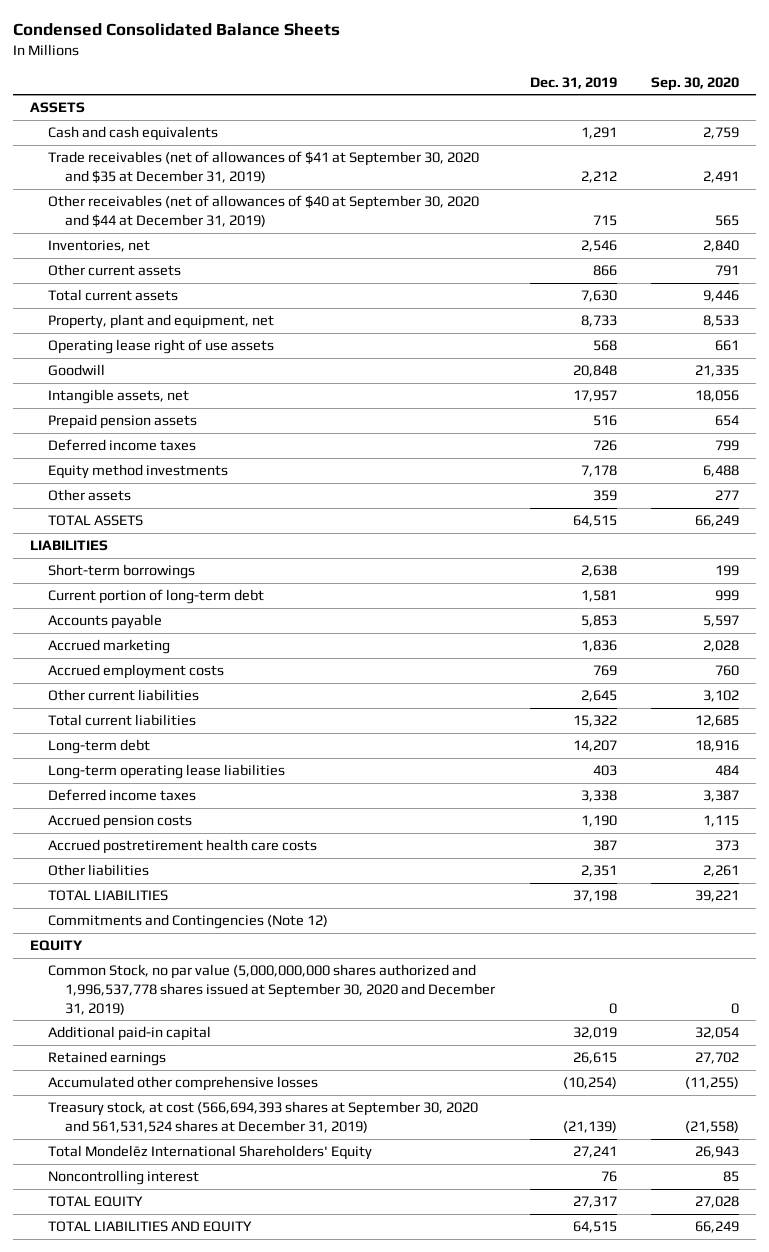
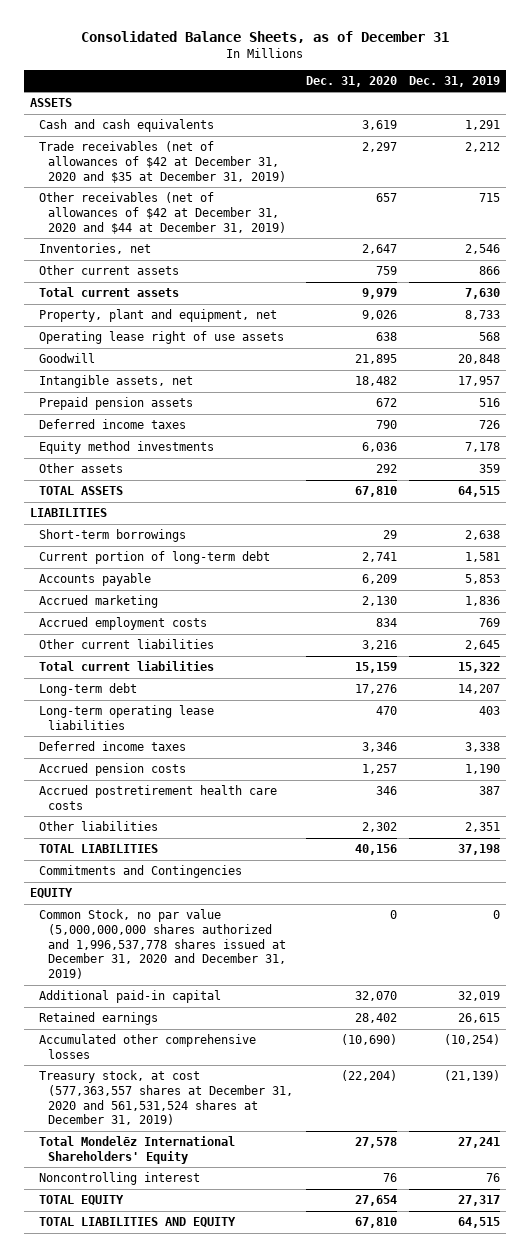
- Condensed Consolidated Balance Sheets
+ Consolidated Balance Sheets, as of December 31
- | Dec. 31, 2019 | Sep. 30, 2020
+ | Dec. 31, 2020 | Dec. 31, 2019
- Trade receivables (net of allowances of $41 at September 30, 2020 and $35 at December 31, 2019) | 2,212 | 2,491
- Other receivables (net of allowances of $40 at September 30, 2020 and $44 at December 31, 2019) | 715 | 565
+ Trade receivables (net of allowances of $42 at December 31, 2020 and $35 at December 31, 2019) | 2,297 | 2,212
+ Other receivables (net of allowances of $42 at December 31, 2020 and $44 at December 31, 2019) | 657 | 715
- Commitments and Contingencies (Note 12)
+ Commitments and Contingencies
- Common Stock, no par value (5,000,000,000 shares authorized and 1,996,537,778 shares issued at September 30, 2020 and December 31, 2019) | 0 | 0
+ Common Stock, no par value (5,000,000,000 shares authorized and 1,996,537,778 shares issued at December 31, 2020 and December 31, 2019) | 0 | 0
- Treasury stock, at cost (566,694,393 shares at September 30, 2020 and 561,531,524 shares at December 31, 2019) | (21,139) | (21,558)
+ Treasury stock, at cost (577,363,557 shares at December 31, 2020 and 561,531,524 shares at December 31, 2019) | (22,204) | (21,139)

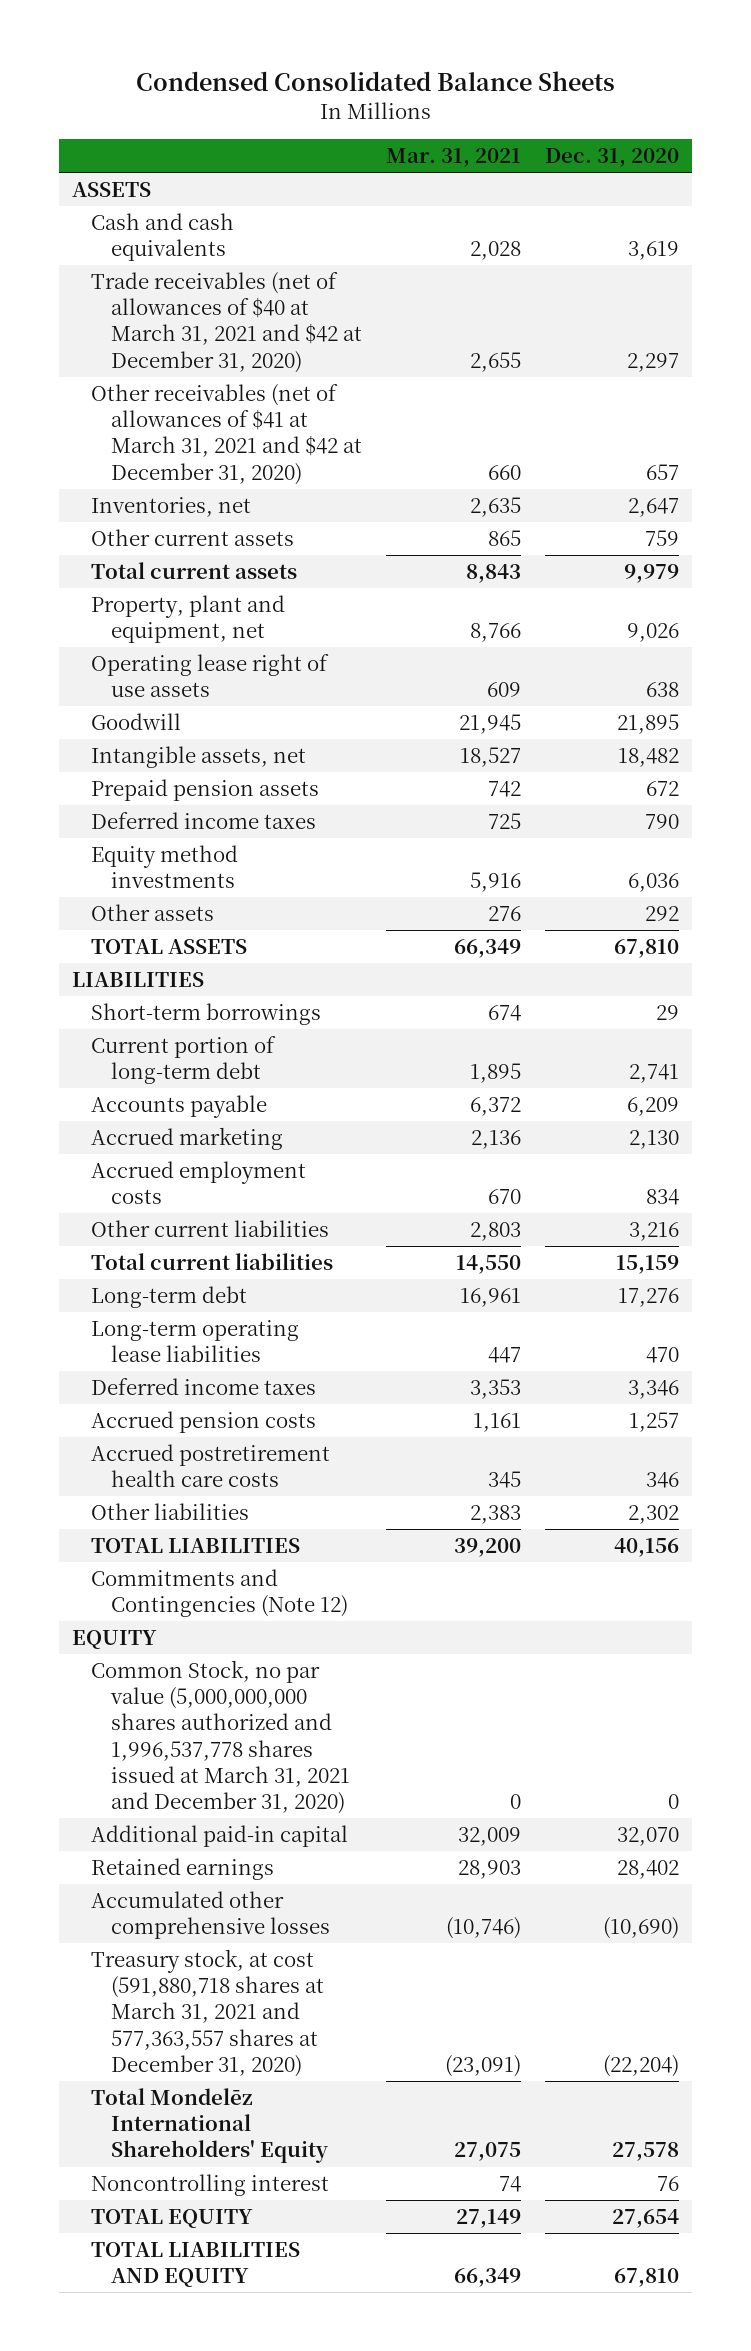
- Consolidated Balance Sheets, as of December 31
+ Condensed Consolidated Balance Sheets
- | Dec. 31, 2020 | Dec. 31, 2019
+ | Mar. 31, 2021 | Dec. 31, 2020
- Trade receivables (net of allowances of $42 at December 31, 2020 and $35 at December 31, 2019) | 2,297 | 2,212
- Other receivables (net of allowances of $42 at December 31, 2020 and $44 at December 31, 2019) | 657 | 715
+ Trade receivables (net of allowances of $40 at March 31, 2021 and $42 at December 31, 2020) | 2,655 | 2,297
+ Other receivables (net of allowances of $41 at March 31, 2021 and $42 at December 31, 2020) | 660 | 657
- Commitments and Contingencies
+ Commitments and Contingencies (Note 12)
- Common Stock, no par value (5,000,000,000 shares authorized and 1,996,537,778 shares issued at December 31, 2020 and December 31, 2019) | 0 | 0
+ Common Stock, no par value (5,000,000,000 shares authorized and 1,996,537,778 shares issued at March 31, 2021 and December 31, 2020) | 0 | 0
- Treasury stock, at cost (577,363,557 shares at December 31, 2020 and 561,531,524 shares at December 31, 2019) | (22,204) | (21,139)
+ Treasury stock, at cost (591,880,718 shares at March 31, 2021 and 577,363,557 shares at December 31, 2020) | (23,091) | (22,204)

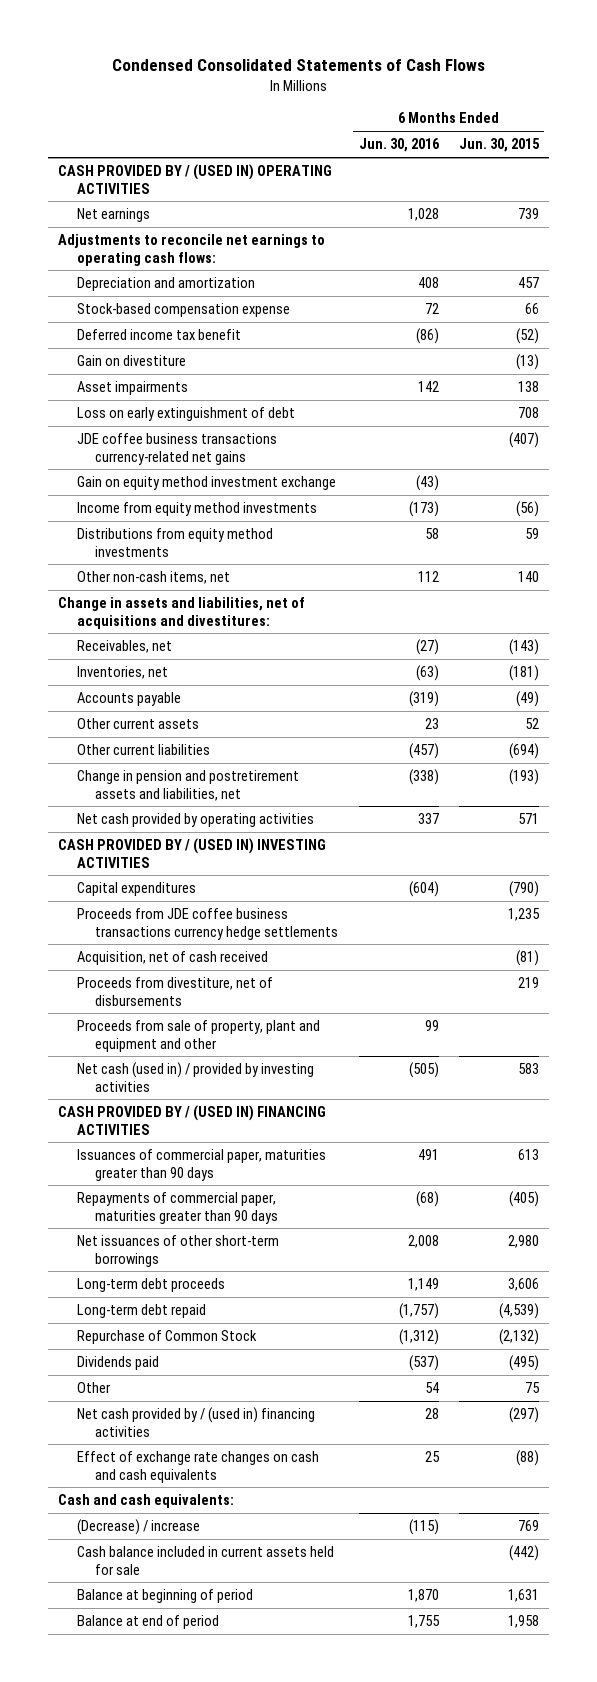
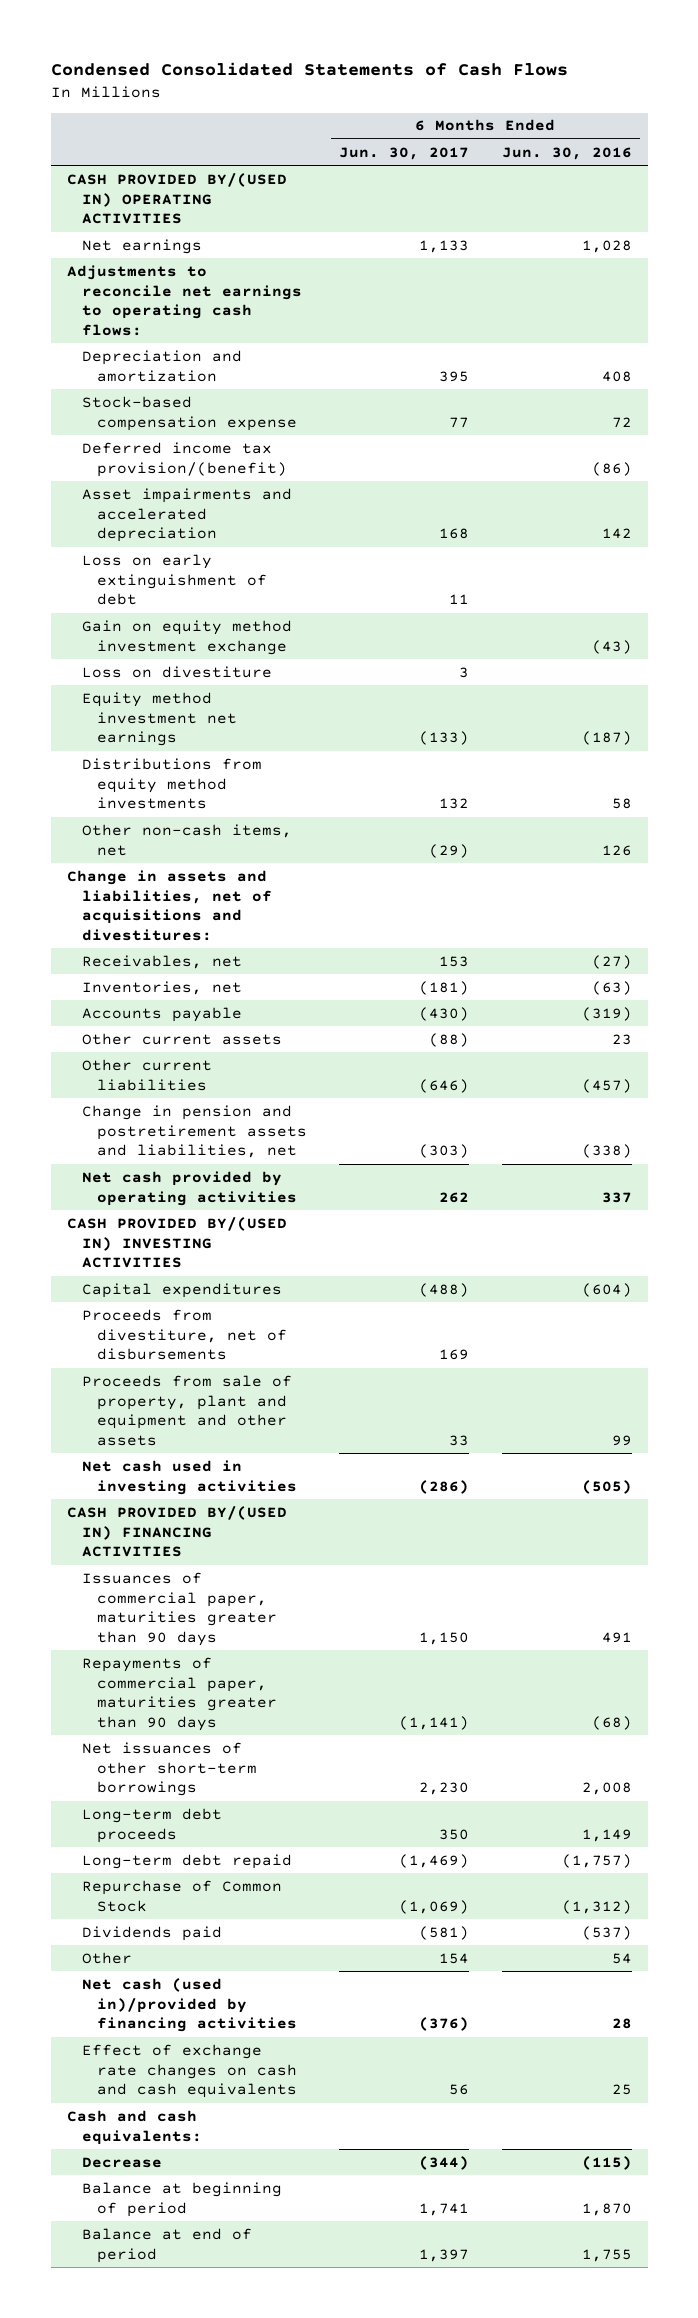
- | 6 Months Ended Jun. 30, 2016 | 6 Months Ended Jun. 30, 2015
+ | 6 Months Ended Jun. 30, 2017 | 6 Months Ended Jun. 30, 2016
- CASH PROVIDED BY / (USED IN) OPERATING ACTIVITIES
+ CASH PROVIDED BY/(USED IN) OPERATING ACTIVITIES
- Deferred income tax benefit | (86) | (52)
- Gain on divestiture | | (13)
- Asset impairments | 142 | 138
+ Deferred income tax provision/(benefit) | | (86)
+ Asset impairments and accelerated depreciation | 168 | 142
- JDE coffee business transactions currency-related net gains | | (407)
- Income from equity method investments | (173) | (56)
+ Loss on divestiture | 3 |
+ Equity method investment net earnings | (133) | (187)
- Other non-cash items, net | 112 | 140
+ Other non-cash items, net | (29) | 126
- CASH PROVIDED BY / (USED IN) INVESTING ACTIVITIES
+ CASH PROVIDED BY/(USED IN) INVESTING ACTIVITIES
- Proceeds from JDE coffee business transactions currency hedge settlements | | 1,235
- Acquisition, net of cash received | | (81)
- Proceeds from sale of property, plant and equipment and other | 99 |
- Net cash (used in) / provided by investing activities | (505) | 583
- CASH PROVIDED BY / (USED IN) FINANCING ACTIVITIES
+ Proceeds from sale of property, plant and equipment and other assets | 33 | 99
+ Net cash used in investing activities | (286) | (505)
+ CASH PROVIDED BY/(USED IN) FINANCING ACTIVITIES
- Net cash provided by / (used in) financing activities | 28 | (297)
+ Net cash (used in)/provided by financing activities | (376) | 28
- (Decrease) / increase | (115) | 769
- Cash balance included in current assets held for sale | | (442)
+ Decrease | (344) | (115)

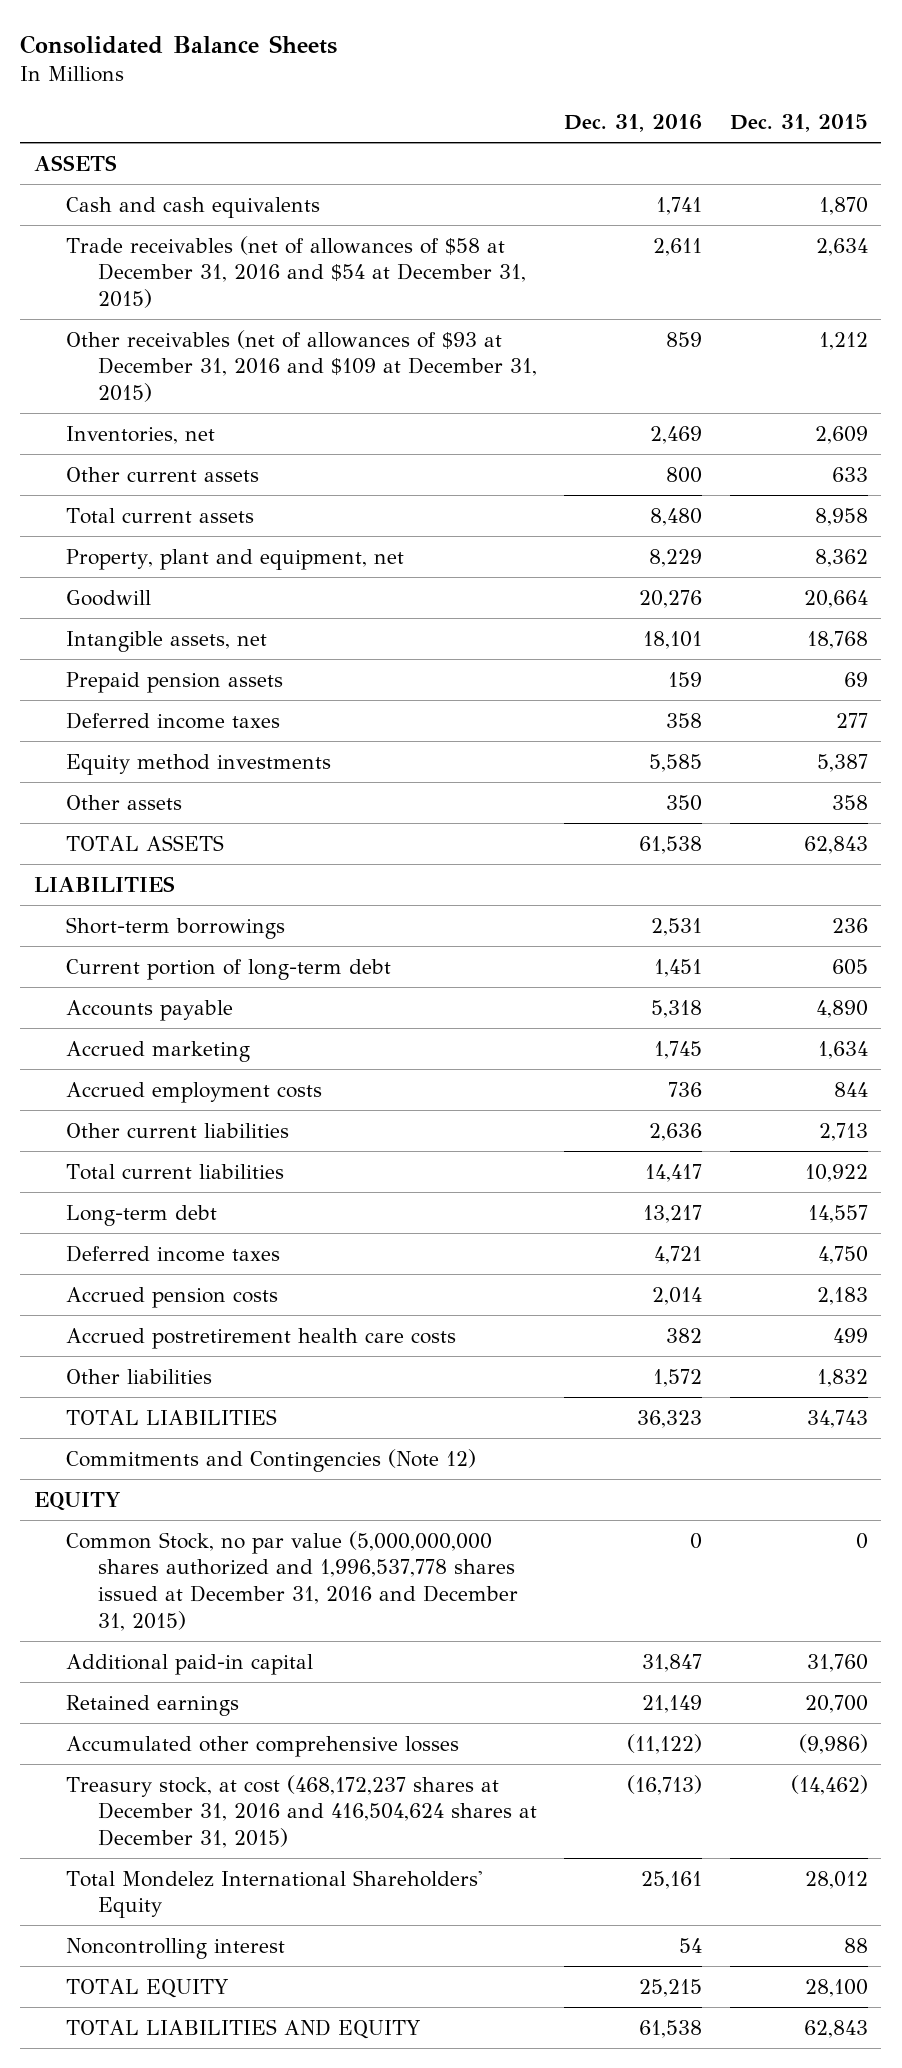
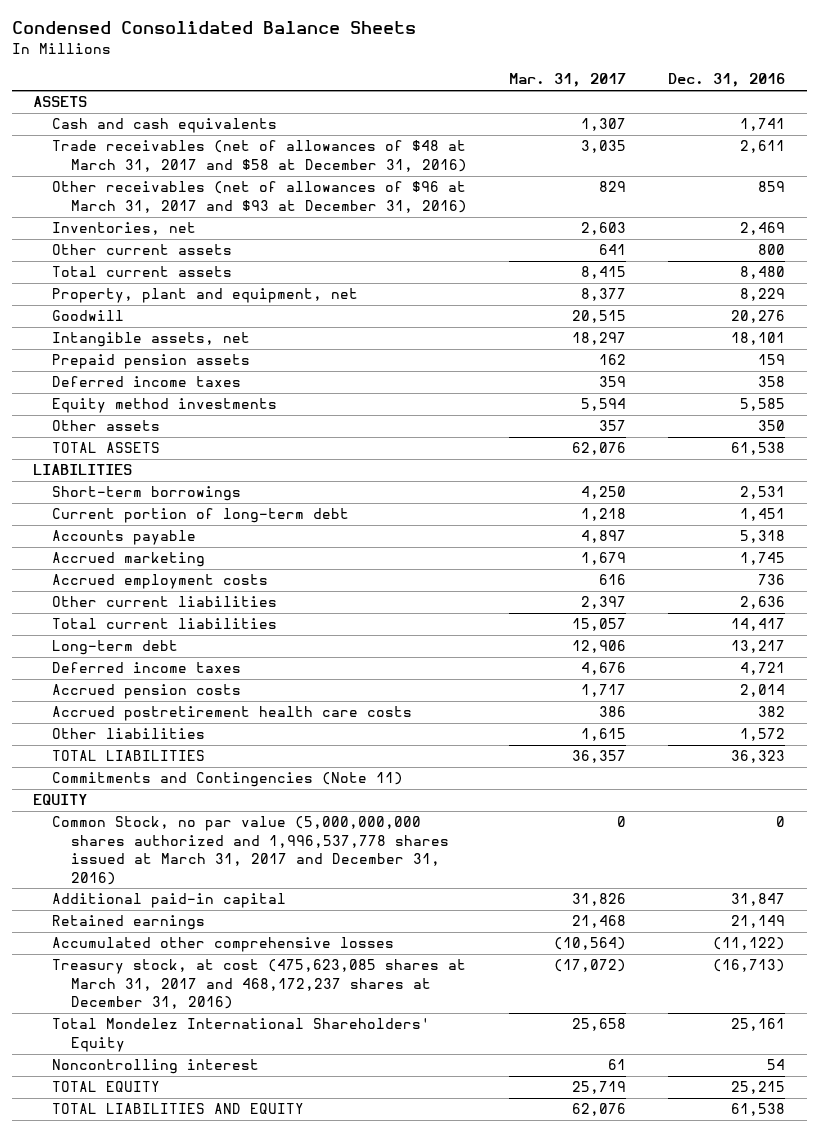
- Consolidated Balance Sheets
+ Condensed Consolidated Balance Sheets
- | Dec. 31, 2016 | Dec. 31, 2015
+ | Mar. 31, 2017 | Dec. 31, 2016
- Trade receivables (net of allowances of $58 at December 31, 2016 and $54 at December 31, 2015) | 2,611 | 2,634
- Other receivables (net of allowances of $93 at December 31, 2016 and $109 at December 31, 2015) | 859 | 1,212
+ Trade receivables (net of allowances of $48 at March 31, 2017 and $58 at December 31, 2016) | 3,035 | 2,611
+ Other receivables (net of allowances of $96 at March 31, 2017 and $93 at December 31, 2016) | 829 | 859
- Commitments and Contingencies (Note 12)
+ Commitments and Contingencies (Note 11)
- Common Stock, no par value (5,000,000,000 shares authorized and 1,996,537,778 shares issued at December 31, 2016 and December 31, 2015) | 0 | 0
+ Common Stock, no par value (5,000,000,000 shares authorized and 1,996,537,778 shares issued at March 31, 2017 and December 31, 2016) | 0 | 0
- Treasury stock, at cost (468,172,237 shares at December 31, 2016 and 416,504,624 shares at December 31, 2015) | (16,713) | (14,462)
+ Treasury stock, at cost (475,623,085 shares at March 31, 2017 and 468,172,237 shares at December 31, 2016) | (17,072) | (16,713)

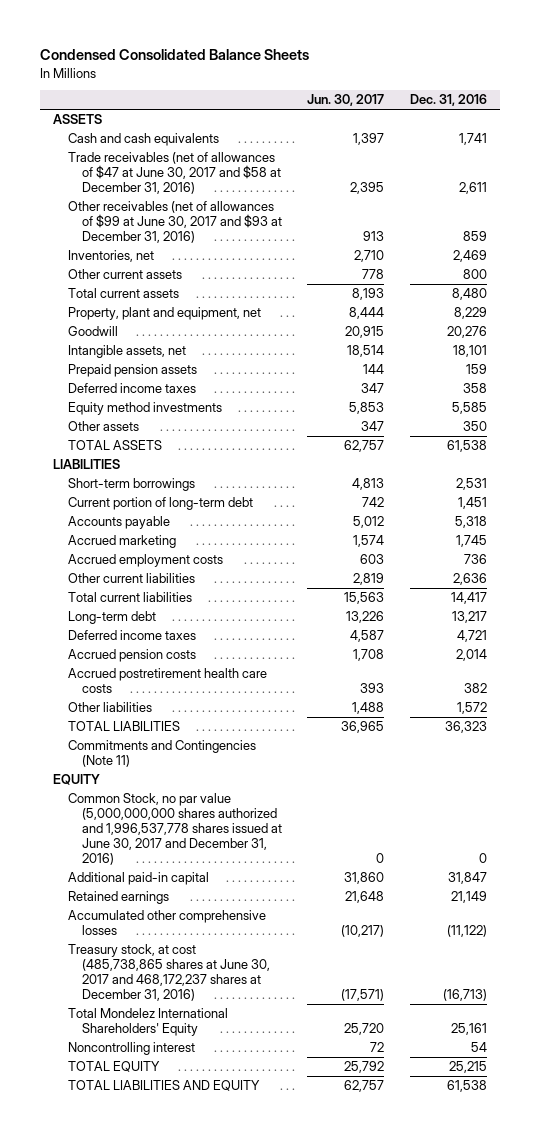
- | Mar. 31, 2017 | Dec. 31, 2016
+ | Jun. 30, 2017 | Dec. 31, 2016
- Trade receivables (net of allowances of $48 at March 31, 2017 and $58 at December 31, 2016) | 3,035 | 2,611
- Other receivables (net of allowances of $96 at March 31, 2017 and $93 at December 31, 2016) | 829 | 859
+ Trade receivables (net of allowances of $47 at June 30, 2017 and $58 at December 31, 2016) | 2,395 | 2,611
+ Other receivables (net of allowances of $99 at June 30, 2017 and $93 at December 31, 2016) | 913 | 859
- Common Stock, no par value (5,000,000,000 shares authorized and 1,996,537,778 shares issued at March 31, 2017 and December 31, 2016) | 0 | 0
+ Common Stock, no par value (5,000,000,000 shares authorized and 1,996,537,778 shares issued at June 30, 2017 and December 31, 2016) | 0 | 0
- Treasury stock, at cost (475,623,085 shares at March 31, 2017 and 468,172,237 shares at December 31, 2016) | (17,072) | (16,713)
+ Treasury stock, at cost (485,738,865 shares at June 30, 2017 and 468,172,237 shares at December 31, 2016) | (17,571) | (16,713)

